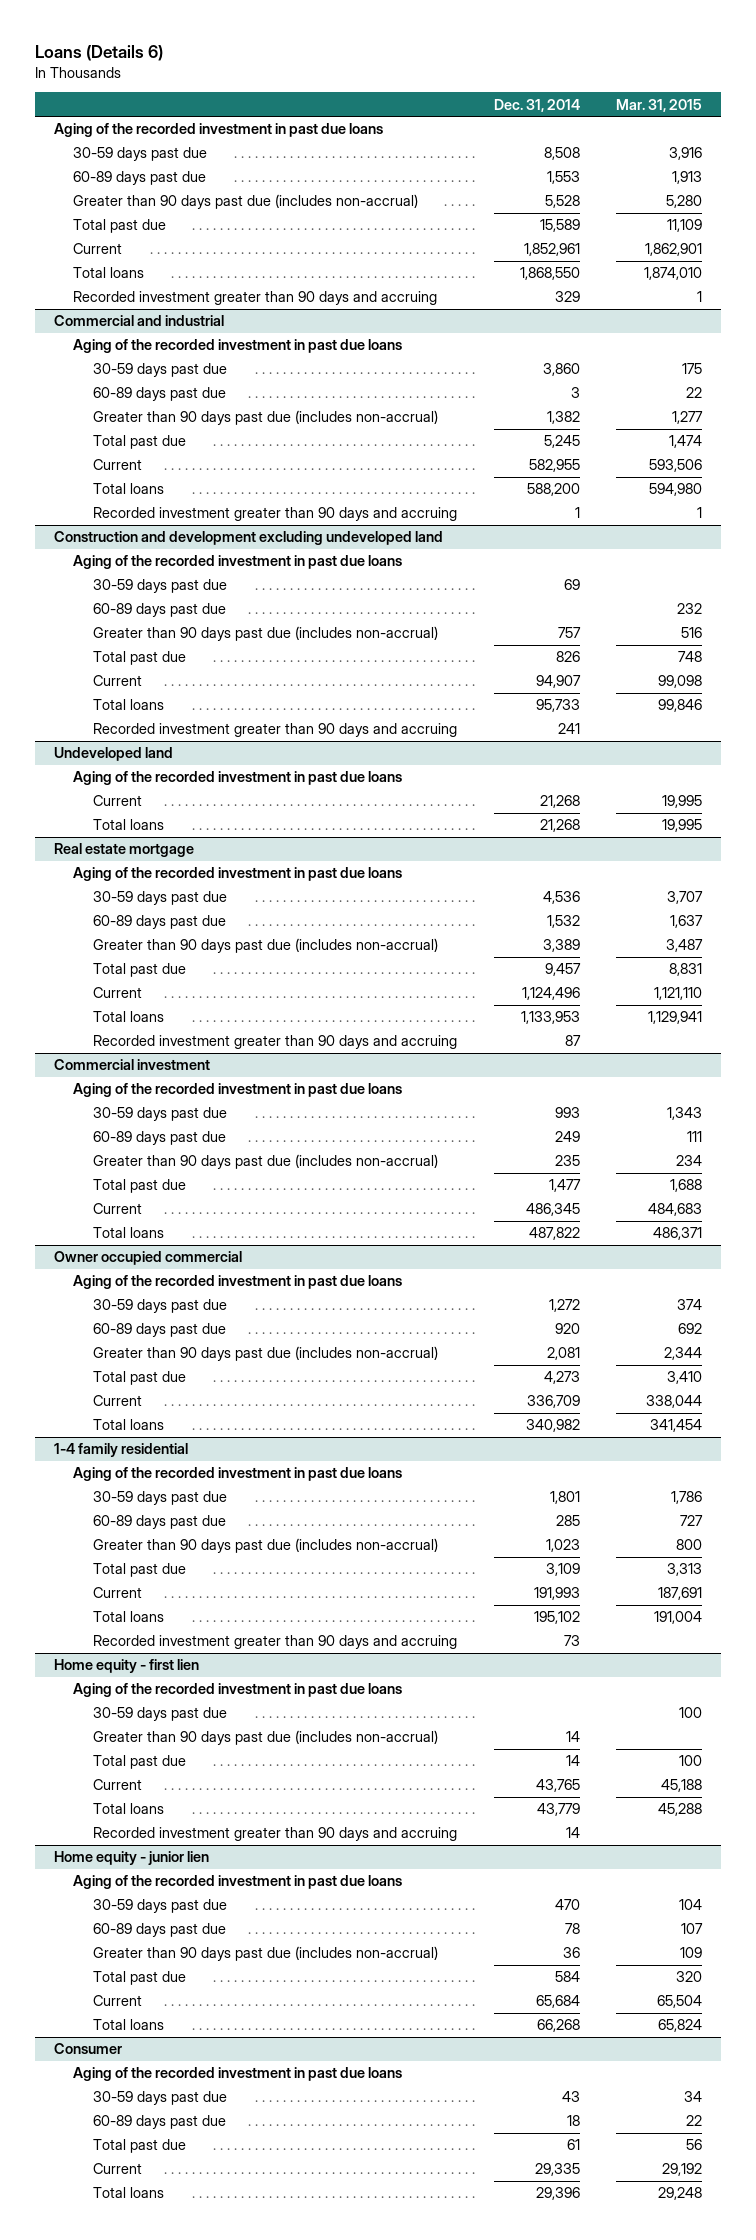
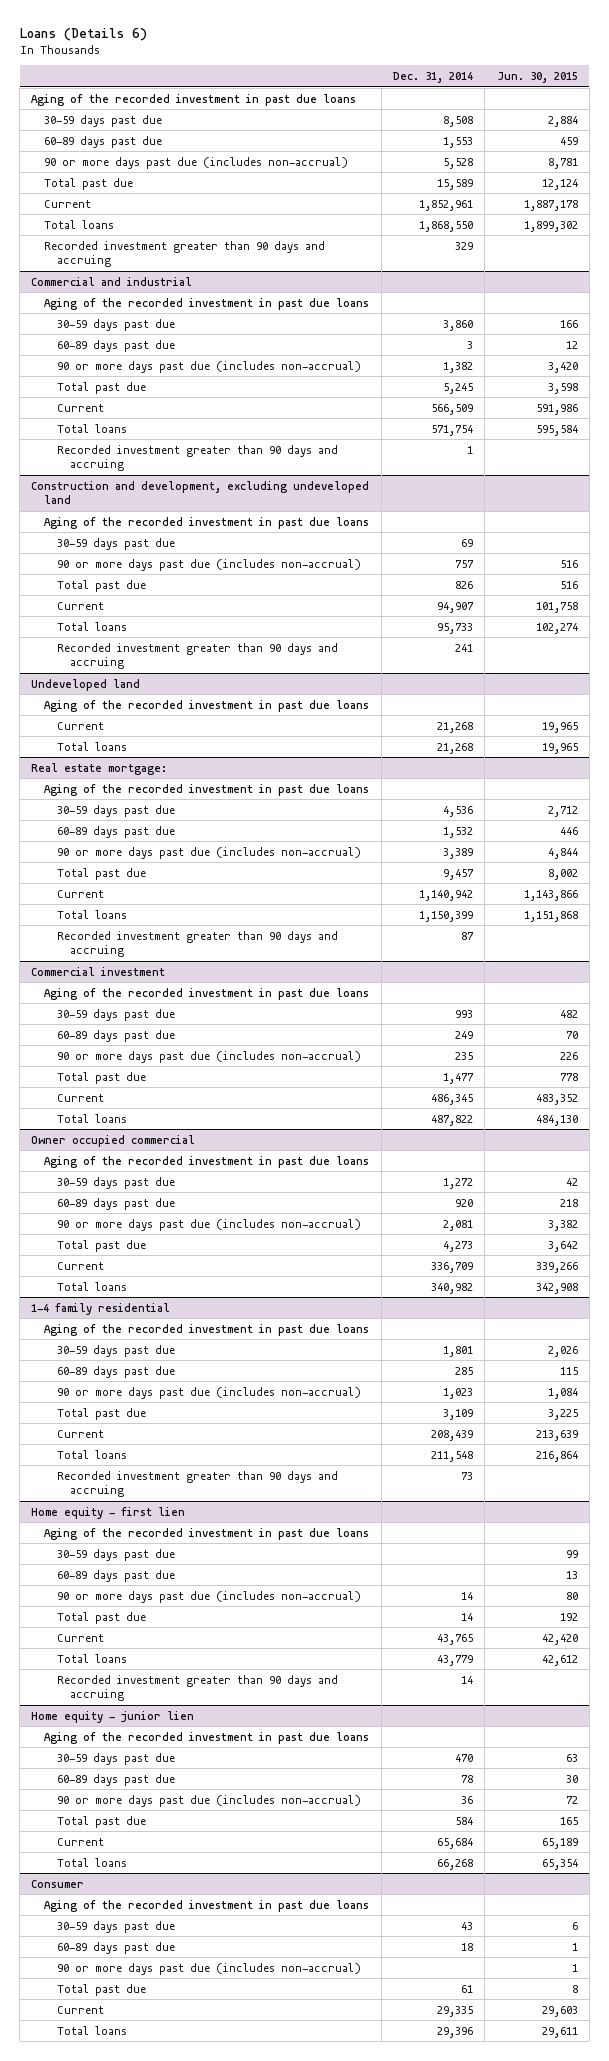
- | Dec. 31, 2014 | Mar. 31, 2015
+ | Dec. 31, 2014 | Jun. 30, 2015
- Greater than 90 days past due (includes non-accrual) | 5,528 | 5,280
+ 90 or more days past due (includes non-accrual) | 5,528 | 8,781
@ Commercial and industrial
- Greater than 90 days past due (includes non-accrual) | 1,382 | 1,277
+ 90 or more days past due (includes non-accrual) | 1,382 | 3,420
- Current | 582,955 | 593,506
- Total loans | 588,200 | 594,980
+ Current | 566,509 | 591,986
+ Total loans | 571,754 | 595,584
- Construction and development excluding undeveloped land
+ Construction and development, excluding undeveloped land
- 60-89 days past due | | 232
- Greater than 90 days past due (includes non-accrual) | 757 | 516
+ 90 or more days past due (includes non-accrual) | 757 | 516
- Real estate mortgage
+ Real estate mortgage:
- Greater than 90 days past due (includes non-accrual) | 3,389 | 3,487
+ 90 or more days past due (includes non-accrual) | 3,389 | 4,844
- Current | 1,124,496 | 1,121,110
- Total loans | 1,133,953 | 1,129,941
+ Current | 1,140,942 | 1,143,866
+ Total loans | 1,150,399 | 1,151,868
@ Commercial investment
- Greater than 90 days past due (includes non-accrual) | 235 | 234
+ 90 or more days past due (includes non-accrual) | 235 | 226
@ Owner occupied commercial
- Greater than 90 days past due (includes non-accrual) | 2,081 | 2,344
+ 90 or more days past due (includes non-accrual) | 2,081 | 3,382
@ 1-4 family residential
- Greater than 90 days past due (includes non-accrual) | 1,023 | 800
+ 90 or more days past due (includes non-accrual) | 1,023 | 1,084
- Current | 191,993 | 187,691
- Total loans | 195,102 | 191,004
+ Current | 208,439 | 213,639
+ Total loans | 211,548 | 216,864
@ Home equity - first lien
- Greater than 90 days past due (includes non-accrual) | 14 |
+ 60-89 days past due | | 13
+ 90 or more days past due (includes non-accrual) | 14 | 80
@ Home equity - junior lien
- Greater than 90 days past due (includes non-accrual) | 36 | 109
+ 90 or more days past due (includes non-accrual) | 36 | 72
@ Consumer
+ 90 or more days past due (includes non-accrual) | | 1

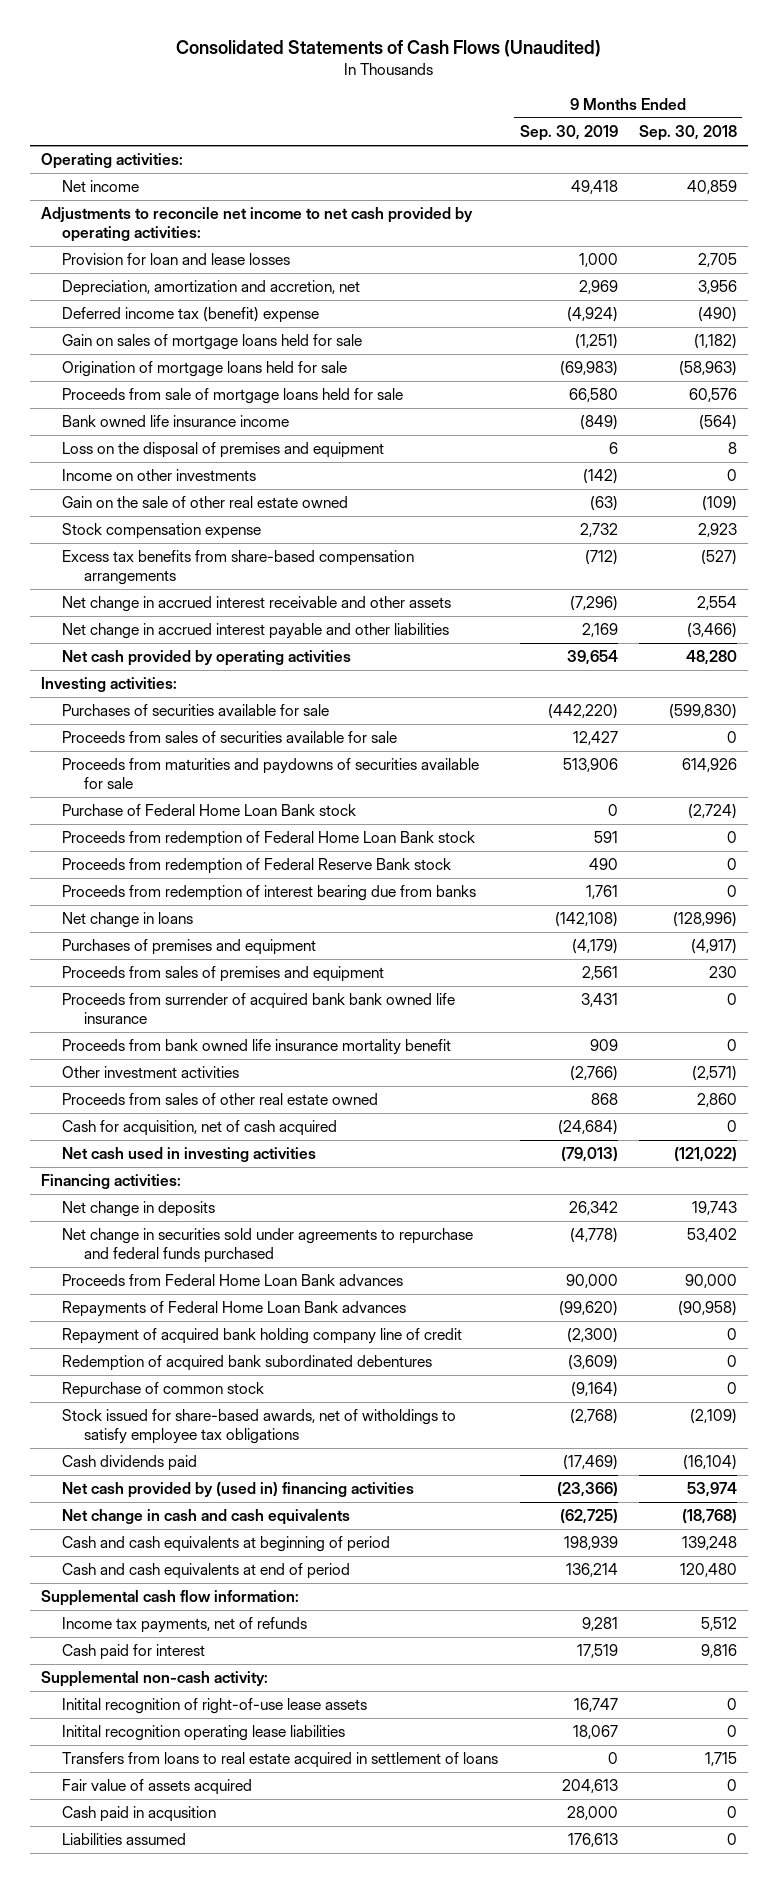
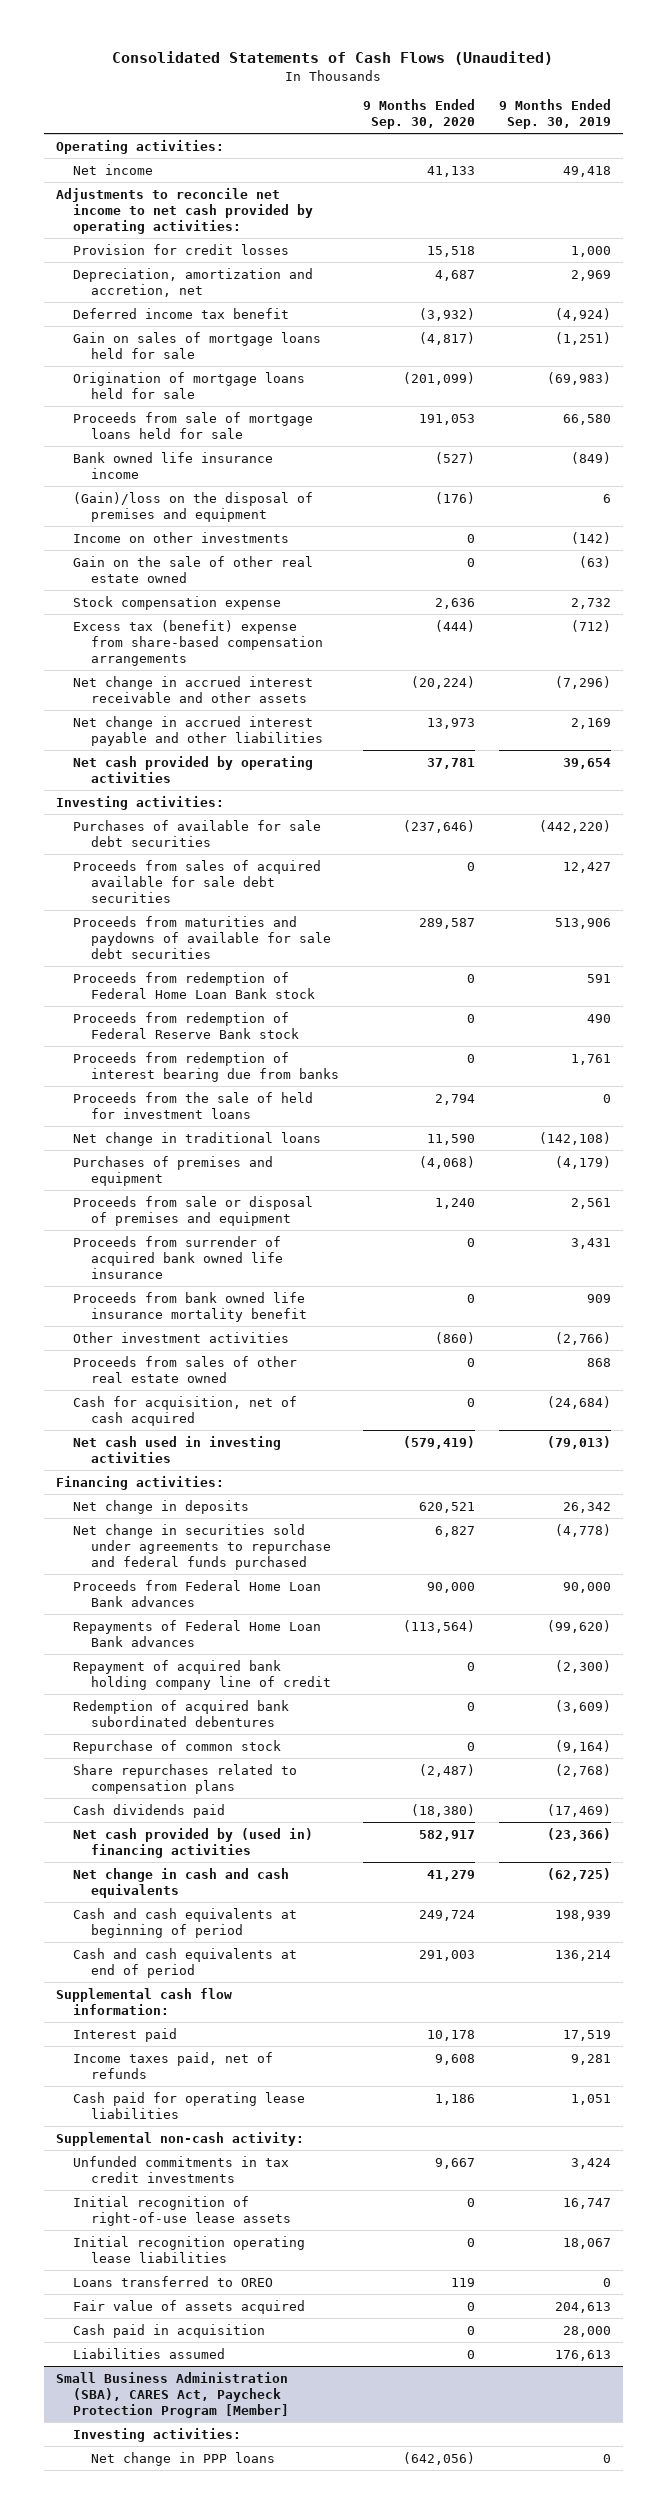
- | 9 Months Ended Sep. 30, 2019 | 9 Months Ended Sep. 30, 2018
+ | 9 Months Ended Sep. 30, 2020 | 9 Months Ended Sep. 30, 2019
- Provision for loan and lease losses | 1,000 | 2,705
+ Provision for credit losses | 15,518 | 1,000
- Deferred income tax (benefit) expense | (4,924) | (490)
+ Deferred income tax benefit | (3,932) | (4,924)
- Loss on the disposal of premises and equipment | 6 | 8
+ (Gain)/loss on the disposal of premises and equipment | (176) | 6
- Excess tax benefits from share-based compensation arrangements | (712) | (527)
+ Excess tax (benefit) expense from share-based compensation arrangements | (444) | (712)
- Purchases of securities available for sale | (442,220) | (599,830)
- Proceeds from sales of securities available for sale | 12,427 | 0
- Proceeds from maturities and paydowns of securities available for sale | 513,906 | 614,926
- Purchase of Federal Home Loan Bank stock | 0 | (2,724)
+ Purchases of available for sale debt securities | (237,646) | (442,220)
+ Proceeds from sales of acquired available for sale debt securities | 0 | 12,427
+ Proceeds from maturities and paydowns of available for sale debt securities | 289,587 | 513,906
- Net change in loans | (142,108) | (128,996)
+ Proceeds from the sale of held for investment loans | 2,794 | 0
+ Net change in traditional loans | 11,590 | (142,108)
- Proceeds from sales of premises and equipment | 2,561 | 230
- Proceeds from surrender of acquired bank bank owned life insurance | 3,431 | 0
+ Proceeds from sale or disposal of premises and equipment | 1,240 | 2,561
+ Proceeds from surrender of acquired bank owned life insurance | 0 | 3,431
- Stock issued for share-based awards, net of witholdings to satisfy employee tax obligations | (2,768) | (2,109)
+ Share repurchases related to compensation plans | (2,487) | (2,768)
- Income tax payments, net of refunds | 9,281 | 5,512
- Cash paid for interest | 17,519 | 9,816
+ Interest paid | 10,178 | 17,519
+ Income taxes paid, net of refunds | 9,608 | 9,281
+ Cash paid for operating lease liabilities | 1,186 | 1,051
- Initital recognition of right-of-use lease assets | 16,747 | 0
- Initital recognition operating lease liabilities | 18,067 | 0
- Transfers from loans to real estate acquired in settlement of loans | 0 | 1,715
+ Unfunded commitments in tax credit investments | 9,667 | 3,424
+ Initial recognition of right-of-use lease assets | 0 | 16,747
+ Initial recognition operating lease liabilities | 0 | 18,067
+ Loans transferred to OREO | 119 | 0
- Cash paid in acqusition | 28,000 | 0
+ Cash paid in acquisition | 0 | 28,000
+ Small Business Administration (SBA), CARES Act, Paycheck Protection Program [Member]
+ Investing activities:
+ Net change in PPP loans | (642,056) | 0

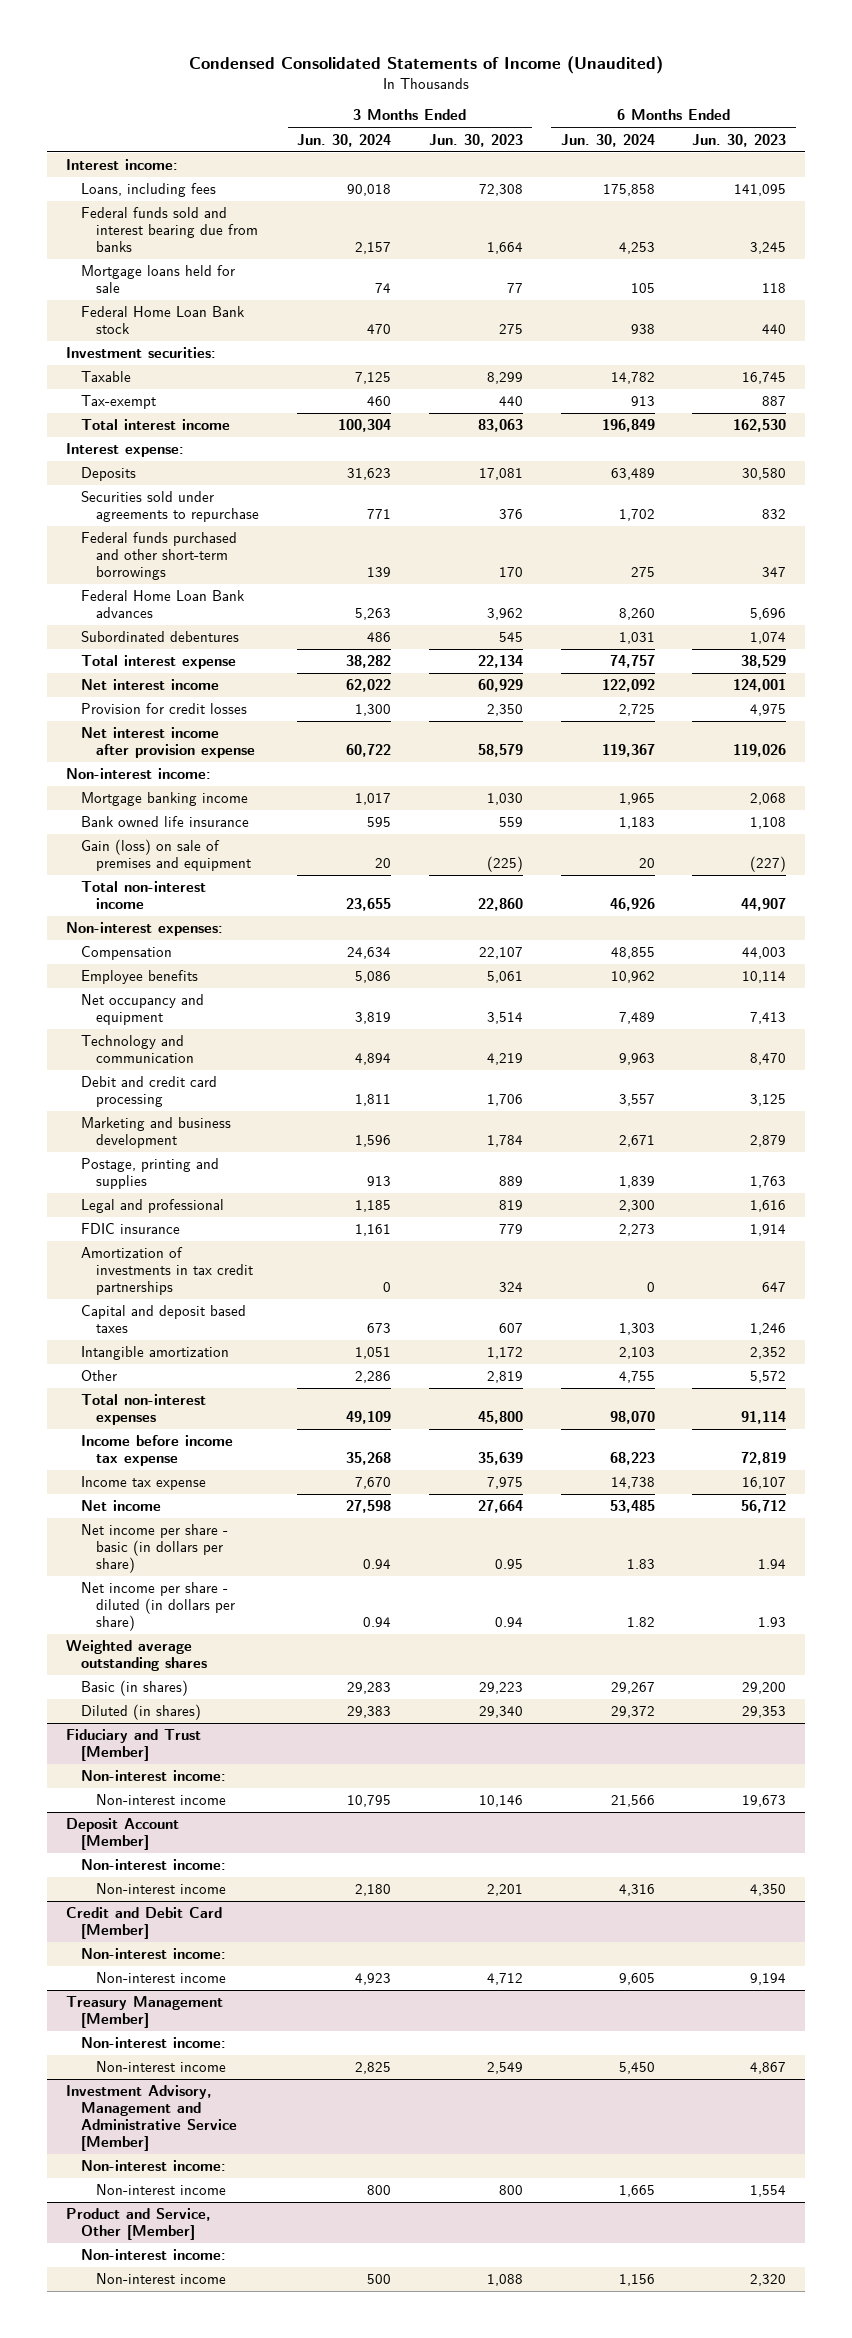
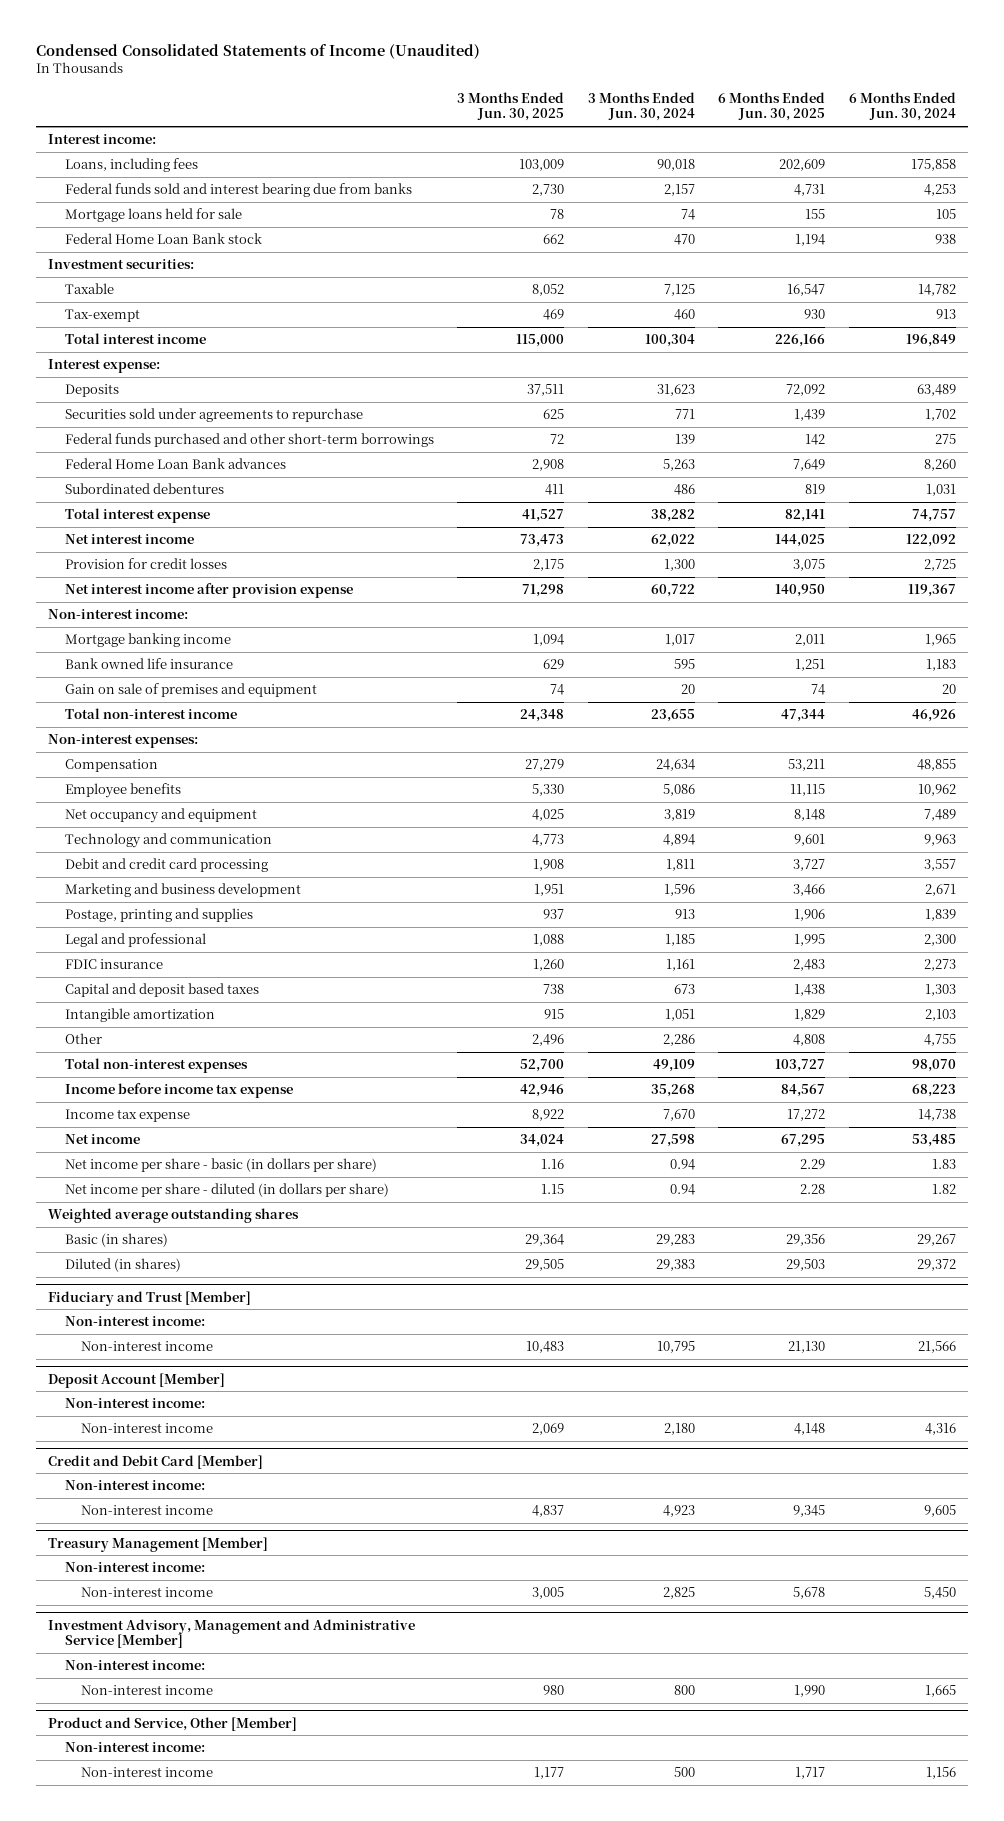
- | 3 Months Ended Jun. 30, 2024 | 3 Months Ended Jun. 30, 2023 | 6 Months Ended Jun. 30, 2024 | 6 Months Ended Jun. 30, 2023
+ | 3 Months Ended Jun. 30, 2025 | 3 Months Ended Jun. 30, 2024 | 6 Months Ended Jun. 30, 2025 | 6 Months Ended Jun. 30, 2024
- Gain (loss) on sale of premises and equipment | 20 | (225) | 20 | (227)
+ Gain on sale of premises and equipment | 74 | 20 | 74 | 20
- Amortization of investments in tax credit partnerships | 0 | 324 | 0 | 647

